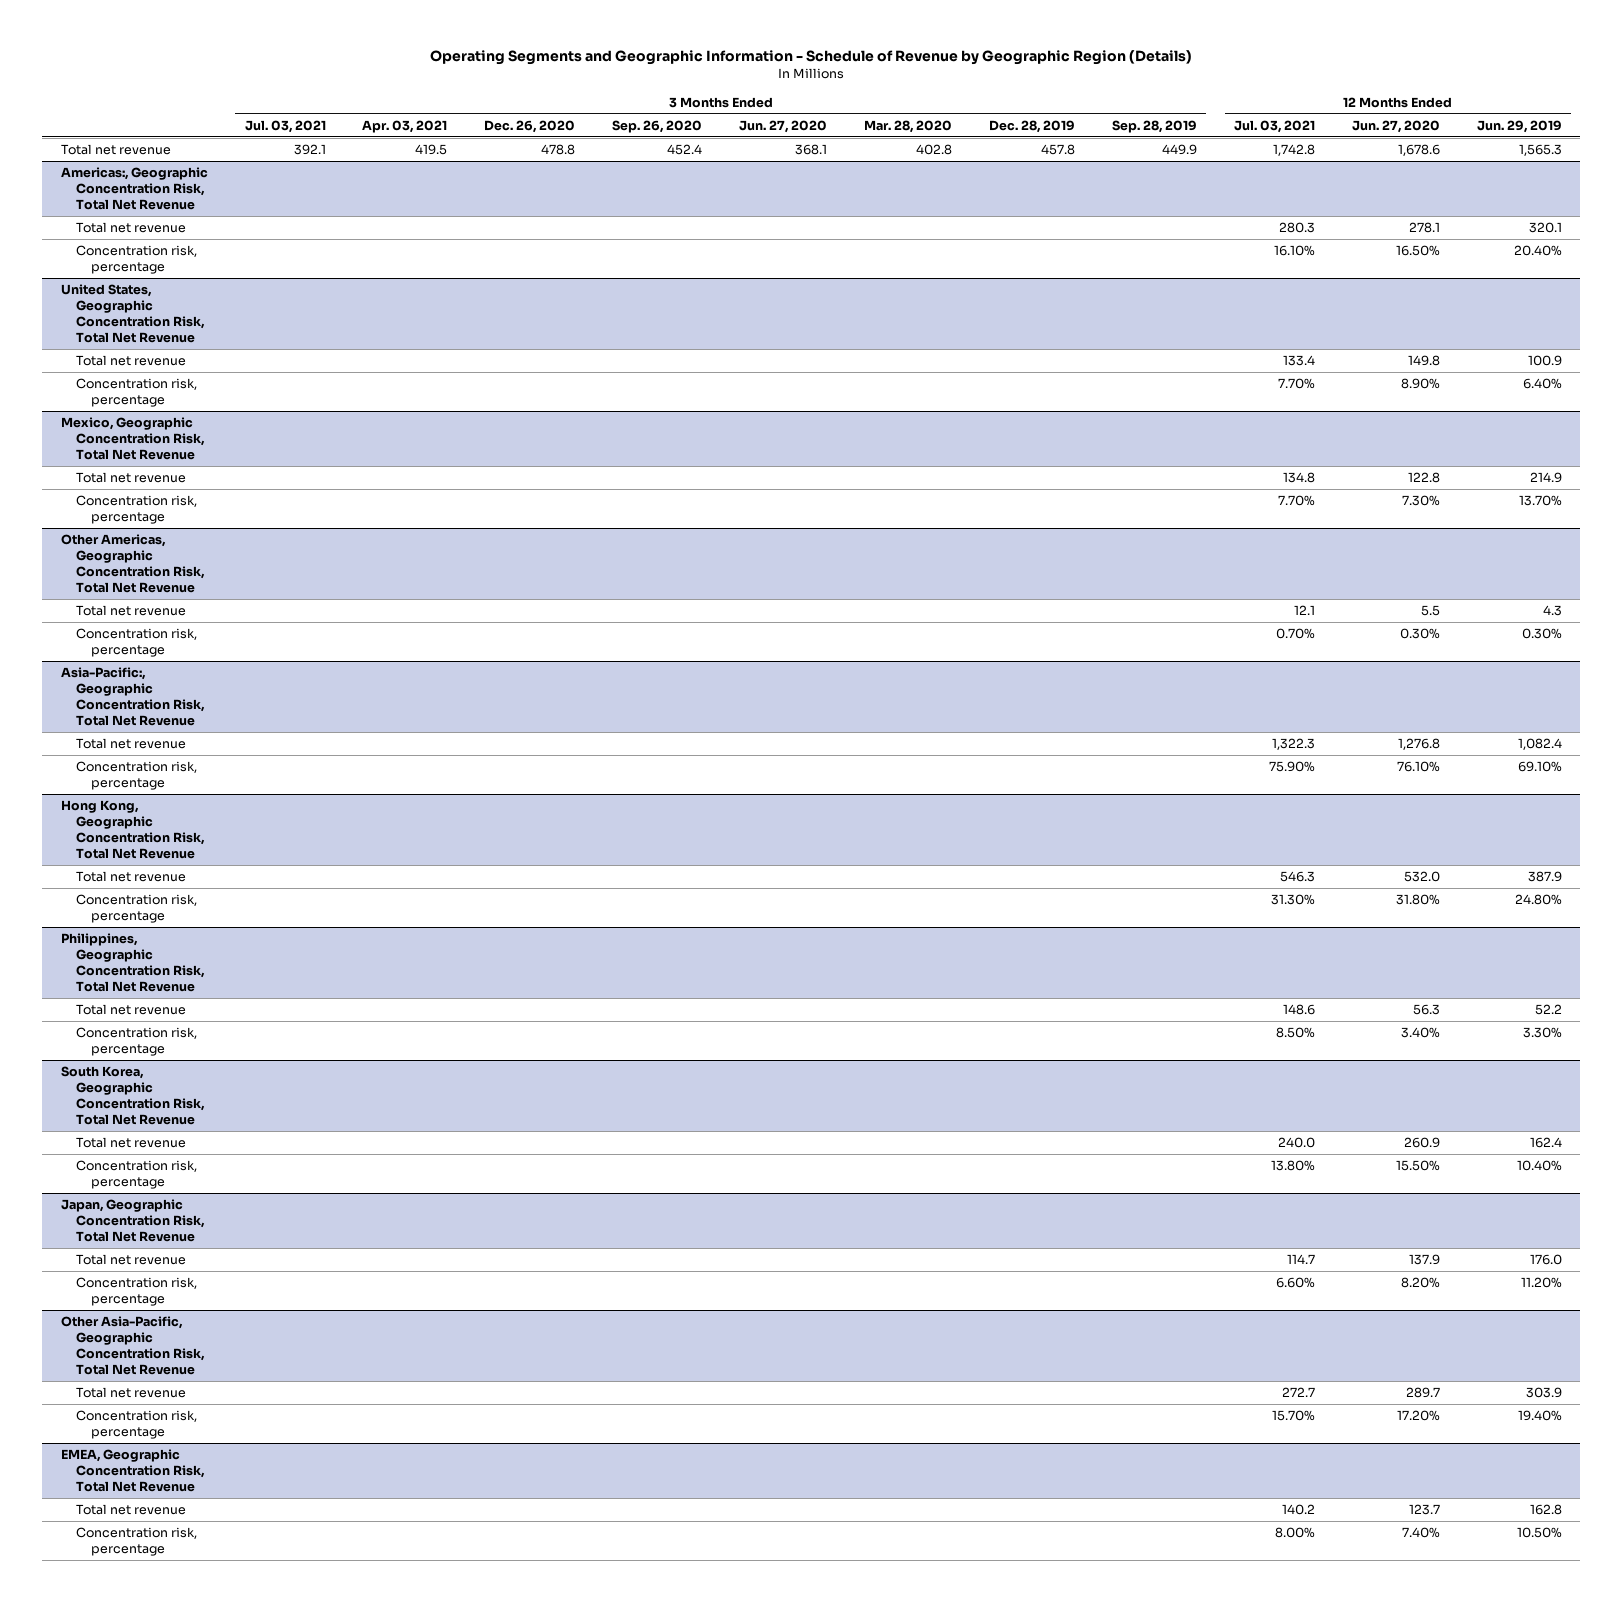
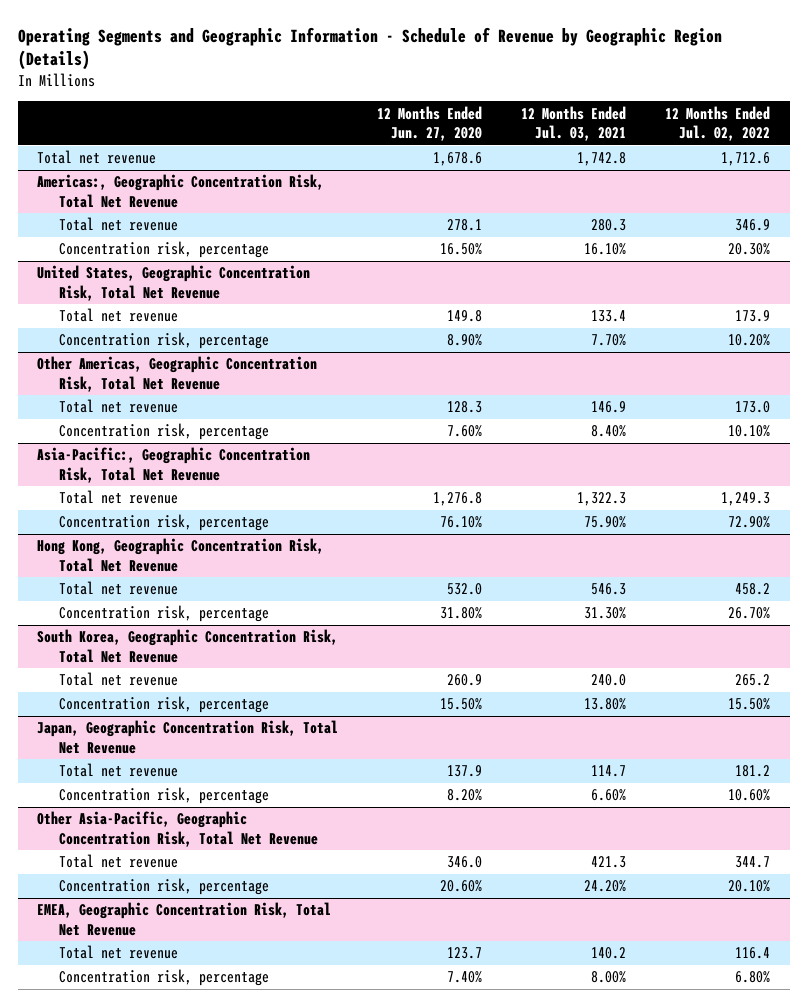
- | 3 Months Ended Jul. 03, 2021 | 3 Months Ended Apr. 03, 2021 | 3 Months Ended Dec. 26, 2020 | 3 Months Ended Sep. 26, 2020 | 3 Months Ended Jun. 27, 2020 | 3 Months Ended Mar. 28, 2020 | 3 Months Ended Dec. 28, 2019 | 3 Months Ended Sep. 28, 2019 | 12 Months Ended Jul. 03, 2021 | 12 Months Ended Jun. 27, 2020 | 12 Months Ended Jun. 29, 2019
+ | 12 Months Ended Jun. 27, 2020 | 12 Months Ended Jul. 03, 2021 | 12 Months Ended Jul. 02, 2022
- Mexico, Geographic Concentration Risk, Total Net Revenue
- Total net revenue | | | | | | | | | 134.8 | 122.8 | 214.9
- Concentration risk, percentage | | | | | | | | | 7.70% | 7.30% | 13.70%
@ Other Americas, Geographic Concentration Risk, Total Net Revenue
- Total net revenue | | | | | | | | | 12.1 | 5.5 | 4.3
- Concentration risk, percentage | | | | | | | | | 0.70% | 0.30% | 0.30%
+ Total net revenue | 128.3 | 146.9 | 173.0
+ Concentration risk, percentage | 7.60% | 8.40% | 10.10%
- Philippines, Geographic Concentration Risk, Total Net Revenue
- Total net revenue | | | | | | | | | 148.6 | 56.3 | 52.2
- Concentration risk, percentage | | | | | | | | | 8.50% | 3.40% | 3.30%
@ Other Asia-Pacific, Geographic Concentration Risk, Total Net Revenue
- Total net revenue | | | | | | | | | 272.7 | 289.7 | 303.9
- Concentration risk, percentage | | | | | | | | | 15.70% | 17.20% | 19.40%
+ Total net revenue | 346.0 | 421.3 | 344.7
+ Concentration risk, percentage | 20.60% | 24.20% | 20.10%

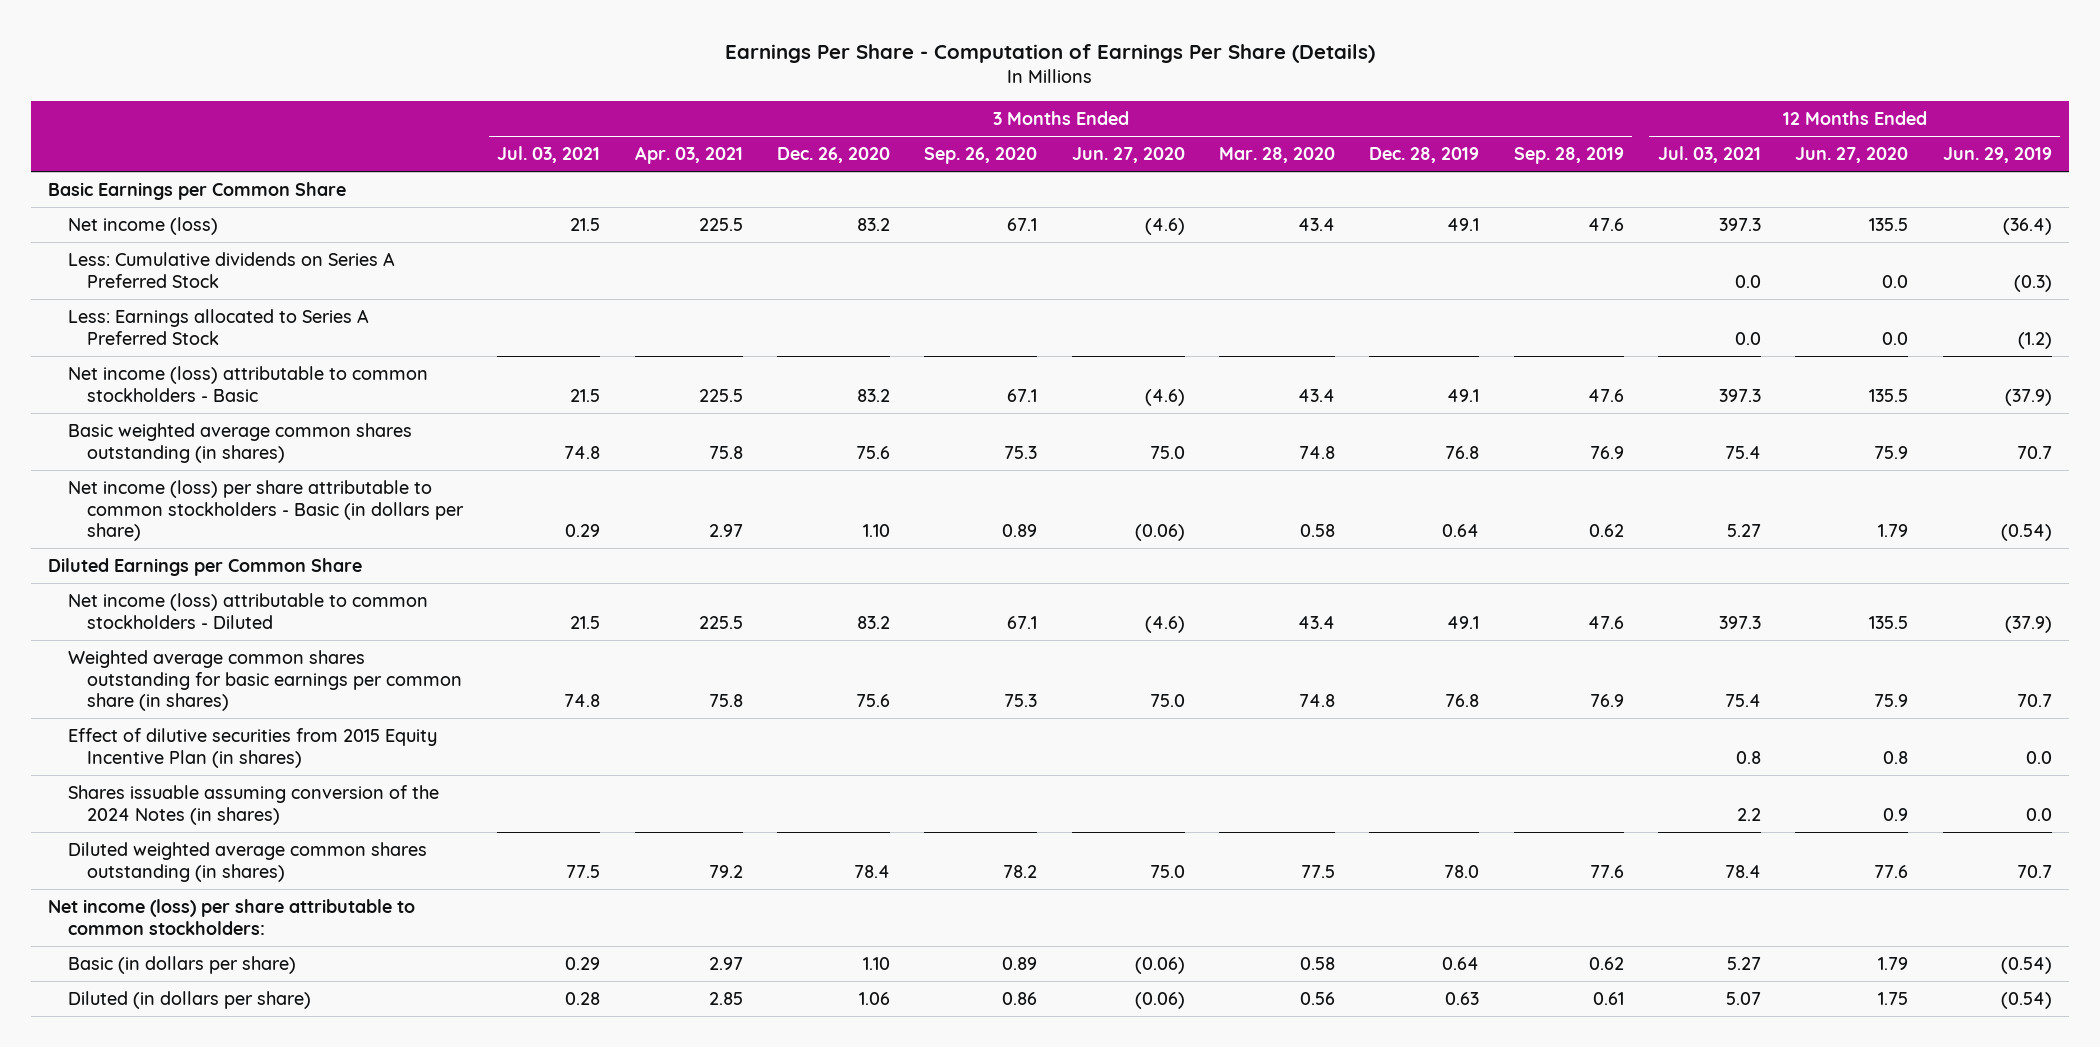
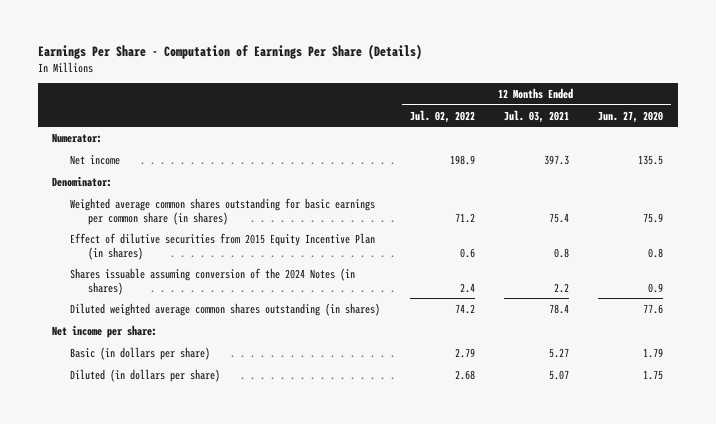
- | 3 Months Ended Jul. 03, 2021 | 3 Months Ended Apr. 03, 2021 | 3 Months Ended Dec. 26, 2020 | 3 Months Ended Sep. 26, 2020 | 3 Months Ended Jun. 27, 2020 | 3 Months Ended Mar. 28, 2020 | 3 Months Ended Dec. 28, 2019 | 3 Months Ended Sep. 28, 2019 | 12 Months Ended Jul. 03, 2021 | 12 Months Ended Jun. 27, 2020 | 12 Months Ended Jun. 29, 2019
+ | 12 Months Ended Jul. 02, 2022 | 12 Months Ended Jul. 03, 2021 | 12 Months Ended Jun. 27, 2020
- Basic Earnings per Common Share
- Net income (loss) | 21.5 | 225.5 | 83.2 | 67.1 | (4.6) | 43.4 | 49.1 | 47.6 | 397.3 | 135.5 | (36.4)
- Less: Cumulative dividends on Series A Preferred Stock | | | | | | | | | 0.0 | 0.0 | (0.3)
- Less: Earnings allocated to Series A Preferred Stock | | | | | | | | | 0.0 | 0.0 | (1.2)
- Net income (loss) attributable to common stockholders - Basic | 21.5 | 225.5 | 83.2 | 67.1 | (4.6) | 43.4 | 49.1 | 47.6 | 397.3 | 135.5 | (37.9)
- Basic weighted average common shares outstanding (in shares) | 74.8 | 75.8 | 75.6 | 75.3 | 75.0 | 74.8 | 76.8 | 76.9 | 75.4 | 75.9 | 70.7
- Net income (loss) per share attributable to common stockholders - Basic (in dollars per share) | 0.29 | 2.97 | 1.10 | 0.89 | (0.06) | 0.58 | 0.64 | 0.62 | 5.27 | 1.79 | (0.54)
- Diluted Earnings per Common Share
- Net income (loss) attributable to common stockholders - Diluted | 21.5 | 225.5 | 83.2 | 67.1 | (4.6) | 43.4 | 49.1 | 47.6 | 397.3 | 135.5 | (37.9)
+ Numerator:
+ Net income | 198.9 | 397.3 | 135.5
+ Denominator:
- Net income (loss) per share attributable to common stockholders:
+ Net income per share:

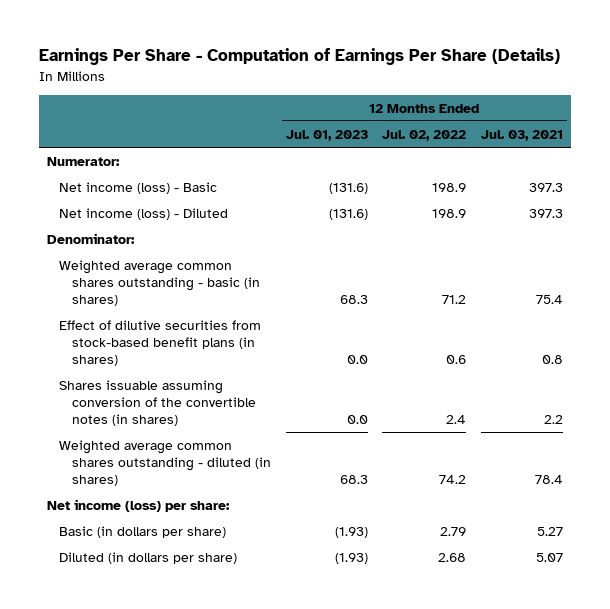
- | 12 Months Ended Jul. 02, 2022 | 12 Months Ended Jul. 03, 2021 | 12 Months Ended Jun. 27, 2020
+ | 12 Months Ended Jul. 01, 2023 | 12 Months Ended Jul. 02, 2022 | 12 Months Ended Jul. 03, 2021
- Net income | 198.9 | 397.3 | 135.5
+ Net income (loss) - Basic | (131.6) | 198.9 | 397.3
+ Net income (loss) - Diluted | (131.6) | 198.9 | 397.3
- Weighted average common shares outstanding for basic earnings per common share (in shares) | 71.2 | 75.4 | 75.9
- Effect of dilutive securities from 2015 Equity Incentive Plan (in shares) | 0.6 | 0.8 | 0.8
- Shares issuable assuming conversion of the 2024 Notes (in shares) | 2.4 | 2.2 | 0.9
- Diluted weighted average common shares outstanding (in shares) | 74.2 | 78.4 | 77.6
- Net income per share:
+ Weighted average common shares outstanding - basic (in shares) | 68.3 | 71.2 | 75.4
+ Effect of dilutive securities from stock-based benefit plans (in shares) | 0.0 | 0.6 | 0.8
+ Shares issuable assuming conversion of the convertible notes (in shares) | 0.0 | 2.4 | 2.2
+ Weighted average common shares outstanding - diluted (in shares) | 68.3 | 74.2 | 78.4
+ Net income (loss) per share:

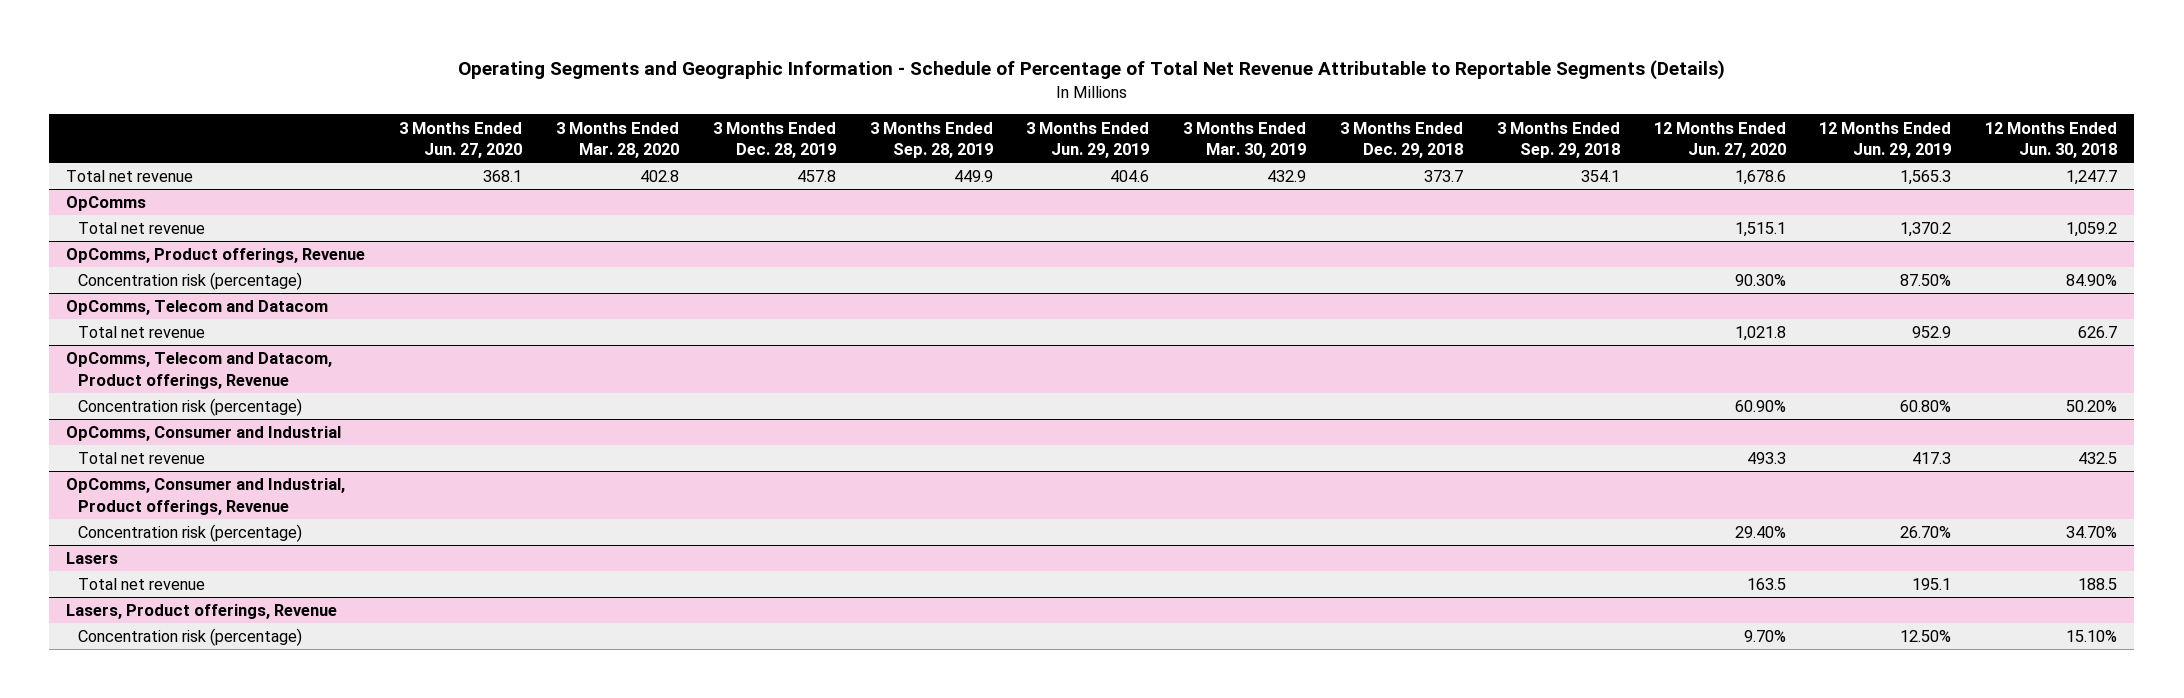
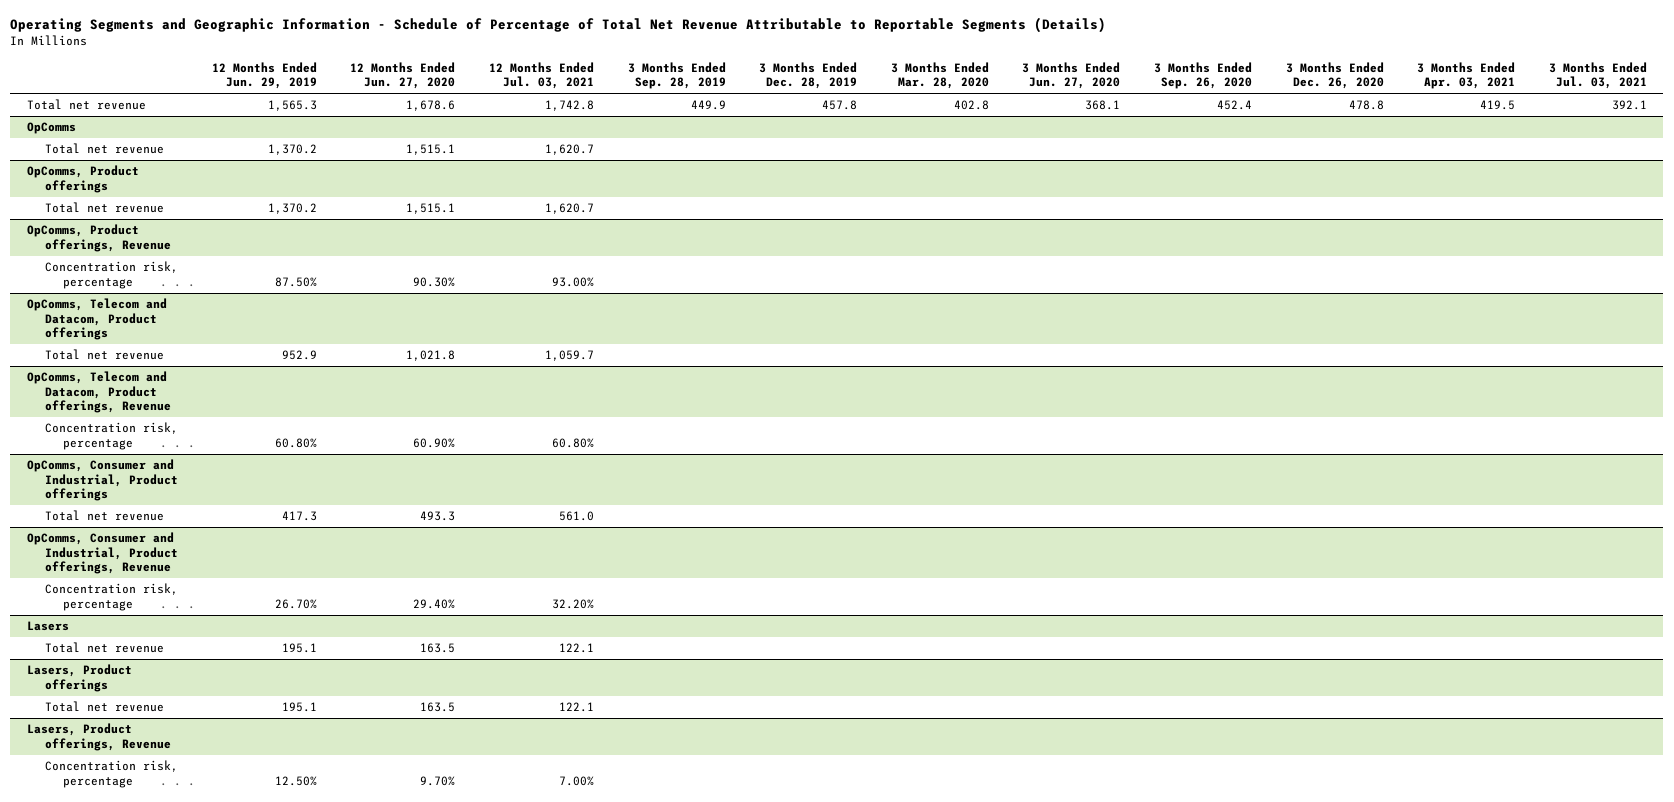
- | 3 Months Ended Jun. 27, 2020 | 3 Months Ended Mar. 28, 2020 | 3 Months Ended Dec. 28, 2019 | 3 Months Ended Sep. 28, 2019 | 3 Months Ended Jun. 29, 2019 | 3 Months Ended Mar. 30, 2019 | 3 Months Ended Dec. 29, 2018 | 3 Months Ended Sep. 29, 2018 | 12 Months Ended Jun. 27, 2020 | 12 Months Ended Jun. 29, 2019 | 12 Months Ended Jun. 30, 2018
+ | 12 Months Ended Jun. 29, 2019 | 12 Months Ended Jun. 27, 2020 | 12 Months Ended Jul. 03, 2021 | 3 Months Ended Sep. 28, 2019 | 3 Months Ended Dec. 28, 2019 | 3 Months Ended Mar. 28, 2020 | 3 Months Ended Jun. 27, 2020 | 3 Months Ended Sep. 26, 2020 | 3 Months Ended Dec. 26, 2020 | 3 Months Ended Apr. 03, 2021 | 3 Months Ended Jul. 03, 2021
+ OpComms, Product offerings
+ Total net revenue | 1,370.2 | 1,515.1 | 1,620.7 | | | | | | | |
@ OpComms, Product offerings, Revenue
- Concentration risk (percentage) | | | | | | | | | 90.30% | 87.50% | 84.90%
- OpComms, Telecom and Datacom
@ OpComms, Product offerings, Revenue
+ Concentration risk, percentage | 87.50% | 90.30% | 93.00% | | | | | | | |
+ OpComms, Telecom and Datacom, Product offerings
@ OpComms, Telecom and Datacom, Product offerings, Revenue
- Concentration risk (percentage) | | | | | | | | | 60.90% | 60.80% | 50.20%
- OpComms, Consumer and Industrial
@ OpComms, Telecom and Datacom, Product offerings, Revenue
+ Concentration risk, percentage | 60.80% | 60.90% | 60.80% | | | | | | | |
+ OpComms, Consumer and Industrial, Product offerings
@ OpComms, Consumer and Industrial, Product offerings, Revenue
- Concentration risk (percentage) | | | | | | | | | 29.40% | 26.70% | 34.70%
+ Concentration risk, percentage | 26.70% | 29.40% | 32.20% | | | | | | | |
+ Lasers, Product offerings
+ Total net revenue | 195.1 | 163.5 | 122.1 | | | | | | | |
@ Lasers, Product offerings, Revenue
- Concentration risk (percentage) | | | | | | | | | 9.70% | 12.50% | 15.10%
+ Concentration risk, percentage | 12.50% | 9.70% | 7.00% | | | | | | | |

